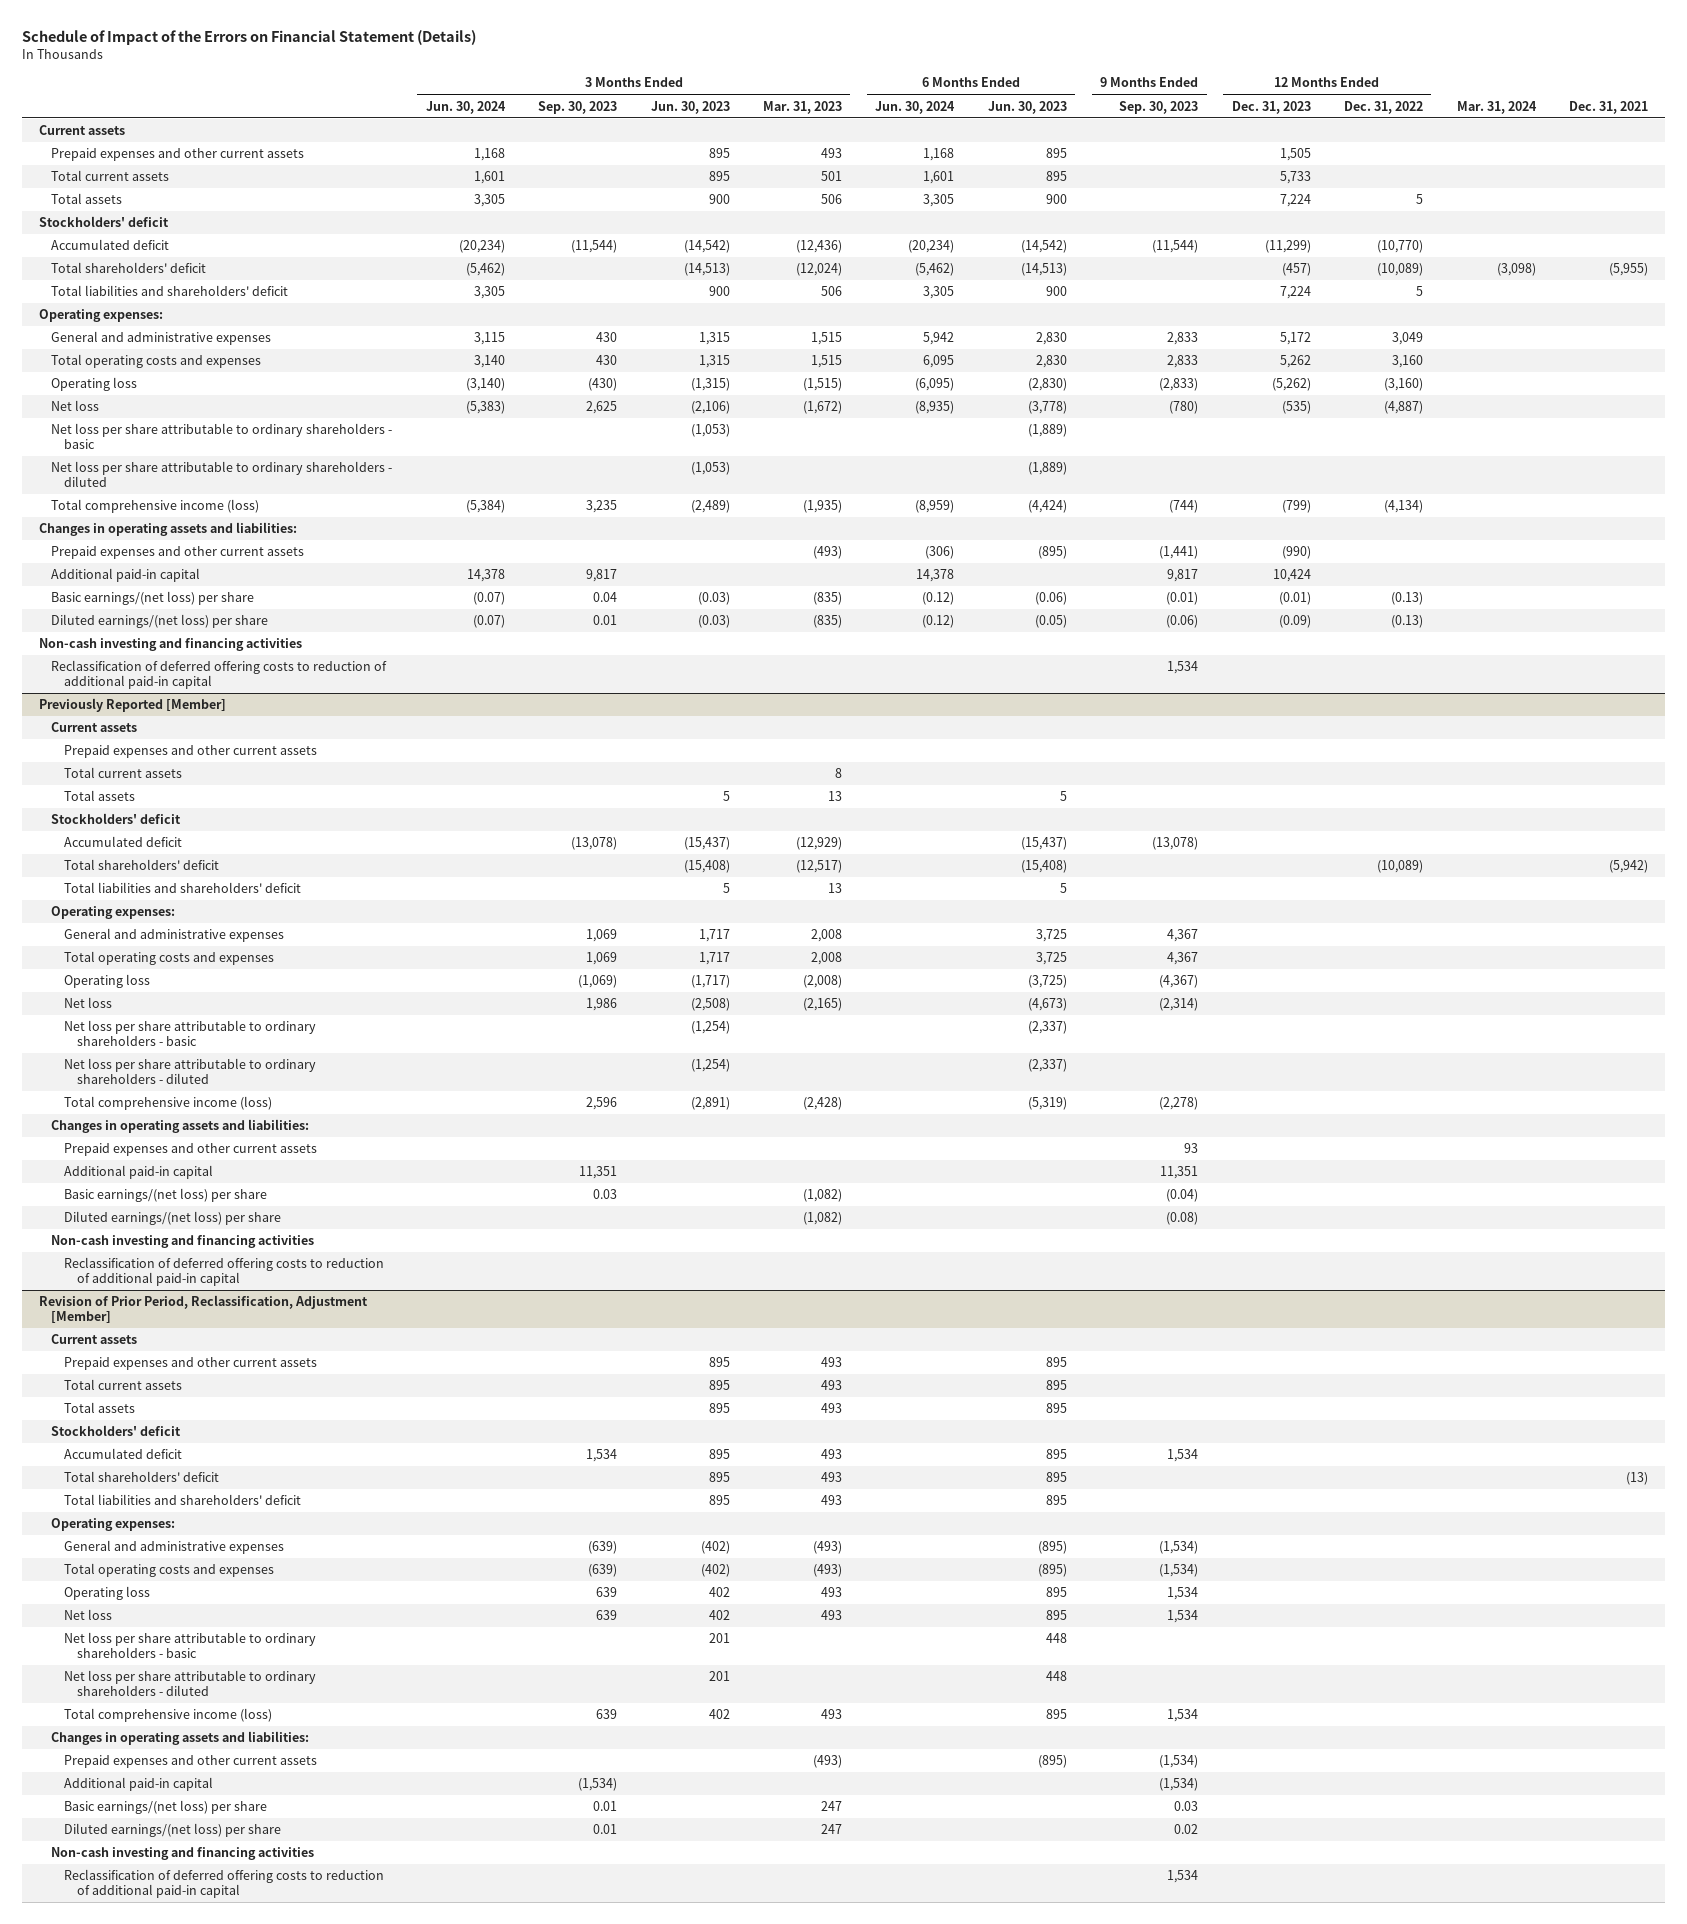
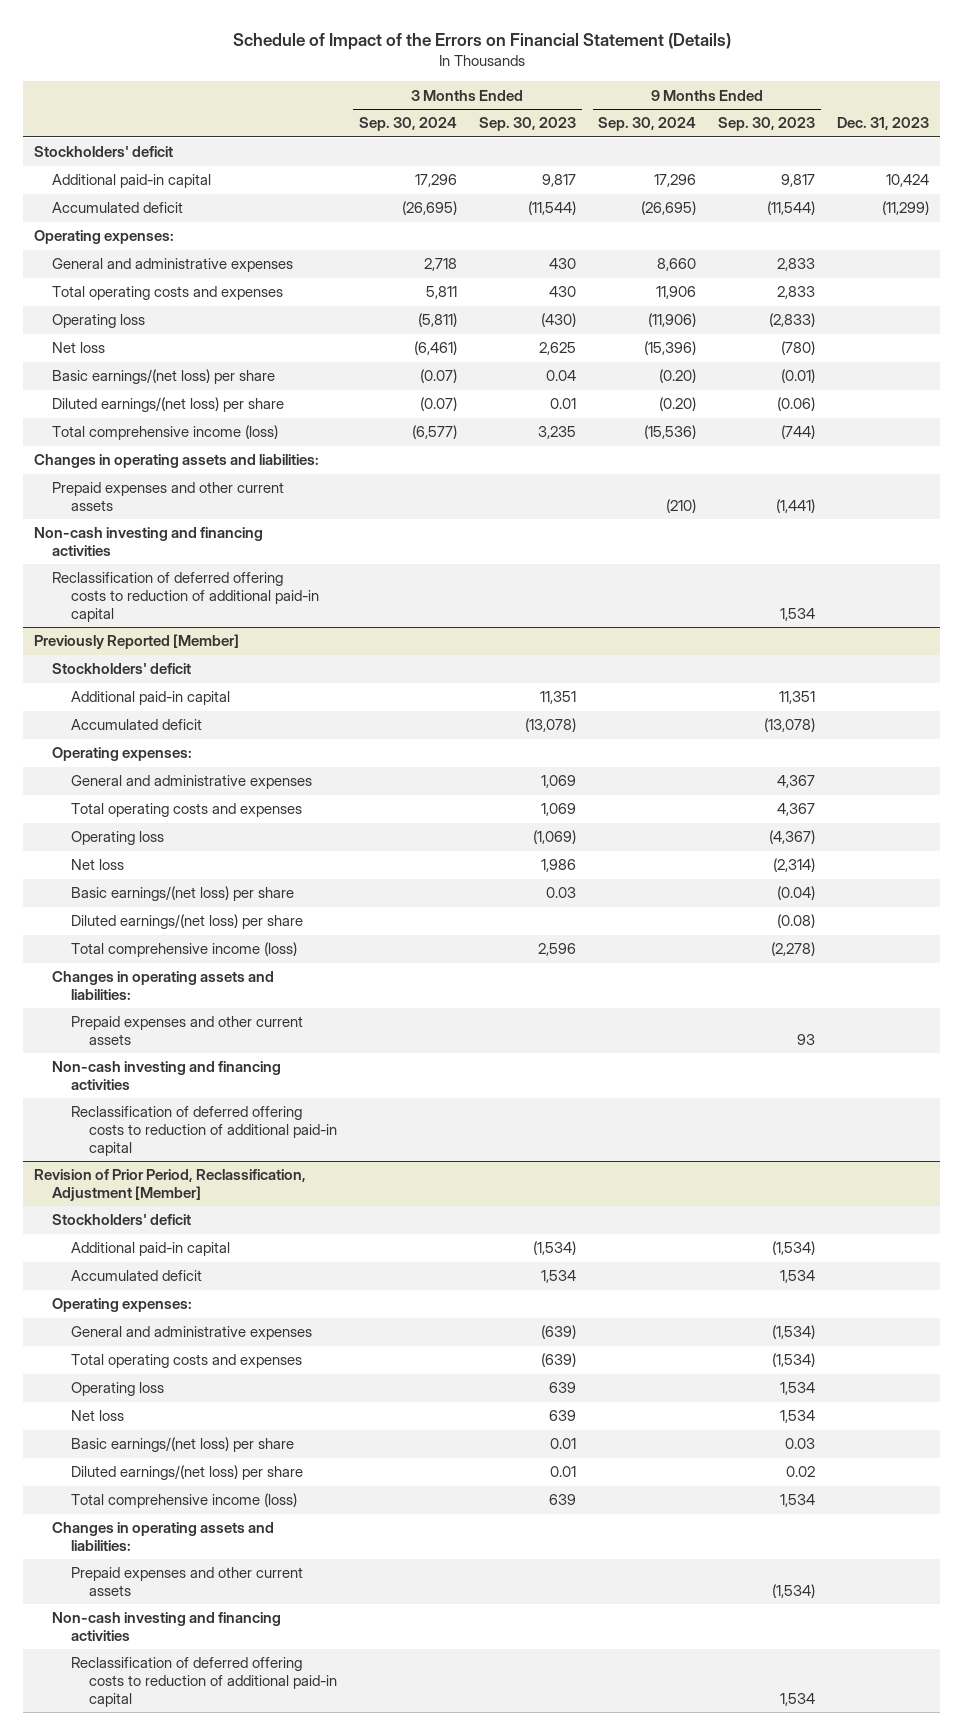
- | 3 Months Ended Jun. 30, 2024 | 3 Months Ended Sep. 30, 2023 | 3 Months Ended Jun. 30, 2023 | 3 Months Ended Mar. 31, 2023 | 6 Months Ended Jun. 30, 2024 | 6 Months Ended Jun. 30, 2023 | 9 Months Ended Sep. 30, 2023 | 12 Months Ended Dec. 31, 2023 | 12 Months Ended Dec. 31, 2022 | Mar. 31, 2024 | Dec. 31, 2021
+ | 3 Months Ended Sep. 30, 2024 | 3 Months Ended Sep. 30, 2023 | 9 Months Ended Sep. 30, 2024 | 9 Months Ended Sep. 30, 2023 | Dec. 31, 2023
- Current assets
- Prepaid expenses and other current assets | 1,168 | | 895 | 493 | 1,168 | 895 | | 1,505 | | |
- Total current assets | 1,601 | | 895 | 501 | 1,601 | 895 | | 5,733 | | |
- Total assets | 3,305 | | 900 | 506 | 3,305 | 900 | | 7,224 | 5 | |
moved up: Additional paid-in capital | 17,296 | 9,817 | 17,296 | 9,817 | 10,424
- Total shareholders' deficit | (5,462) | | (14,513) | (12,024) | (5,462) | (14,513) | | (457) | (10,089) | (3,098) | (5,955)
- Total liabilities and shareholders' deficit | 3,305 | | 900 | 506 | 3,305 | 900 | | 7,224 | 5 | |
- Net loss per share attributable to ordinary shareholders - basic | | | (1,053) | | | (1,889) | | | | |
- Net loss per share attributable to ordinary shareholders - diluted | | | (1,053) | | | (1,889) | | | | |
moved up: Basic earnings/(net loss) per share | (0.07) | 0.04 | (0.20) | (0.01) |
moved up: Diluted earnings/(net loss) per share | (0.07) | 0.01 | (0.20) | (0.06) |
@ Previously Reported [Member]
- Current assets
- Prepaid expenses and other current assets
- Total current assets | | | | 8 | | | | | | |
- Total assets | | | 5 | 13 | | 5 | | | | |
moved up: Additional paid-in capital | | 11,351 | | 11,351 |
- Total shareholders' deficit | | | (15,408) | (12,517) | | (15,408) | | | (10,089) | | (5,942)
- Total liabilities and shareholders' deficit | | | 5 | 13 | | 5 | | | | |
- Net loss per share attributable to ordinary shareholders - basic | | | (1,254) | | | (2,337) | | | | |
- Net loss per share attributable to ordinary shareholders - diluted | | | (1,254) | | | (2,337) | | | | |
moved up: Basic earnings/(net loss) per share | | 0.03 | | (0.04) |
moved up: Diluted earnings/(net loss) per share | | | | (0.08) |
@ Revision of Prior Period, Reclassification, Adjustment [Member]
- Current assets
- Prepaid expenses and other current assets | | | 895 | 493 | | 895 | | | | |
- Total current assets | | | 895 | 493 | | 895 | | | | |
- Total assets | | | 895 | 493 | | 895 | | | | |
moved up: Additional paid-in capital | | (1,534) | | (1,534) |
- Total shareholders' deficit | | | 895 | 493 | | 895 | | | | | (13)
- Total liabilities and shareholders' deficit | | | 895 | 493 | | 895 | | | | |
- Net loss per share attributable to ordinary shareholders - basic | | | 201 | | | 448 | | | | |
- Net loss per share attributable to ordinary shareholders - diluted | | | 201 | | | 448 | | | | |
moved up: Basic earnings/(net loss) per share | | 0.01 | | 0.03 |
moved up: Diluted earnings/(net loss) per share | | 0.01 | | 0.02 |

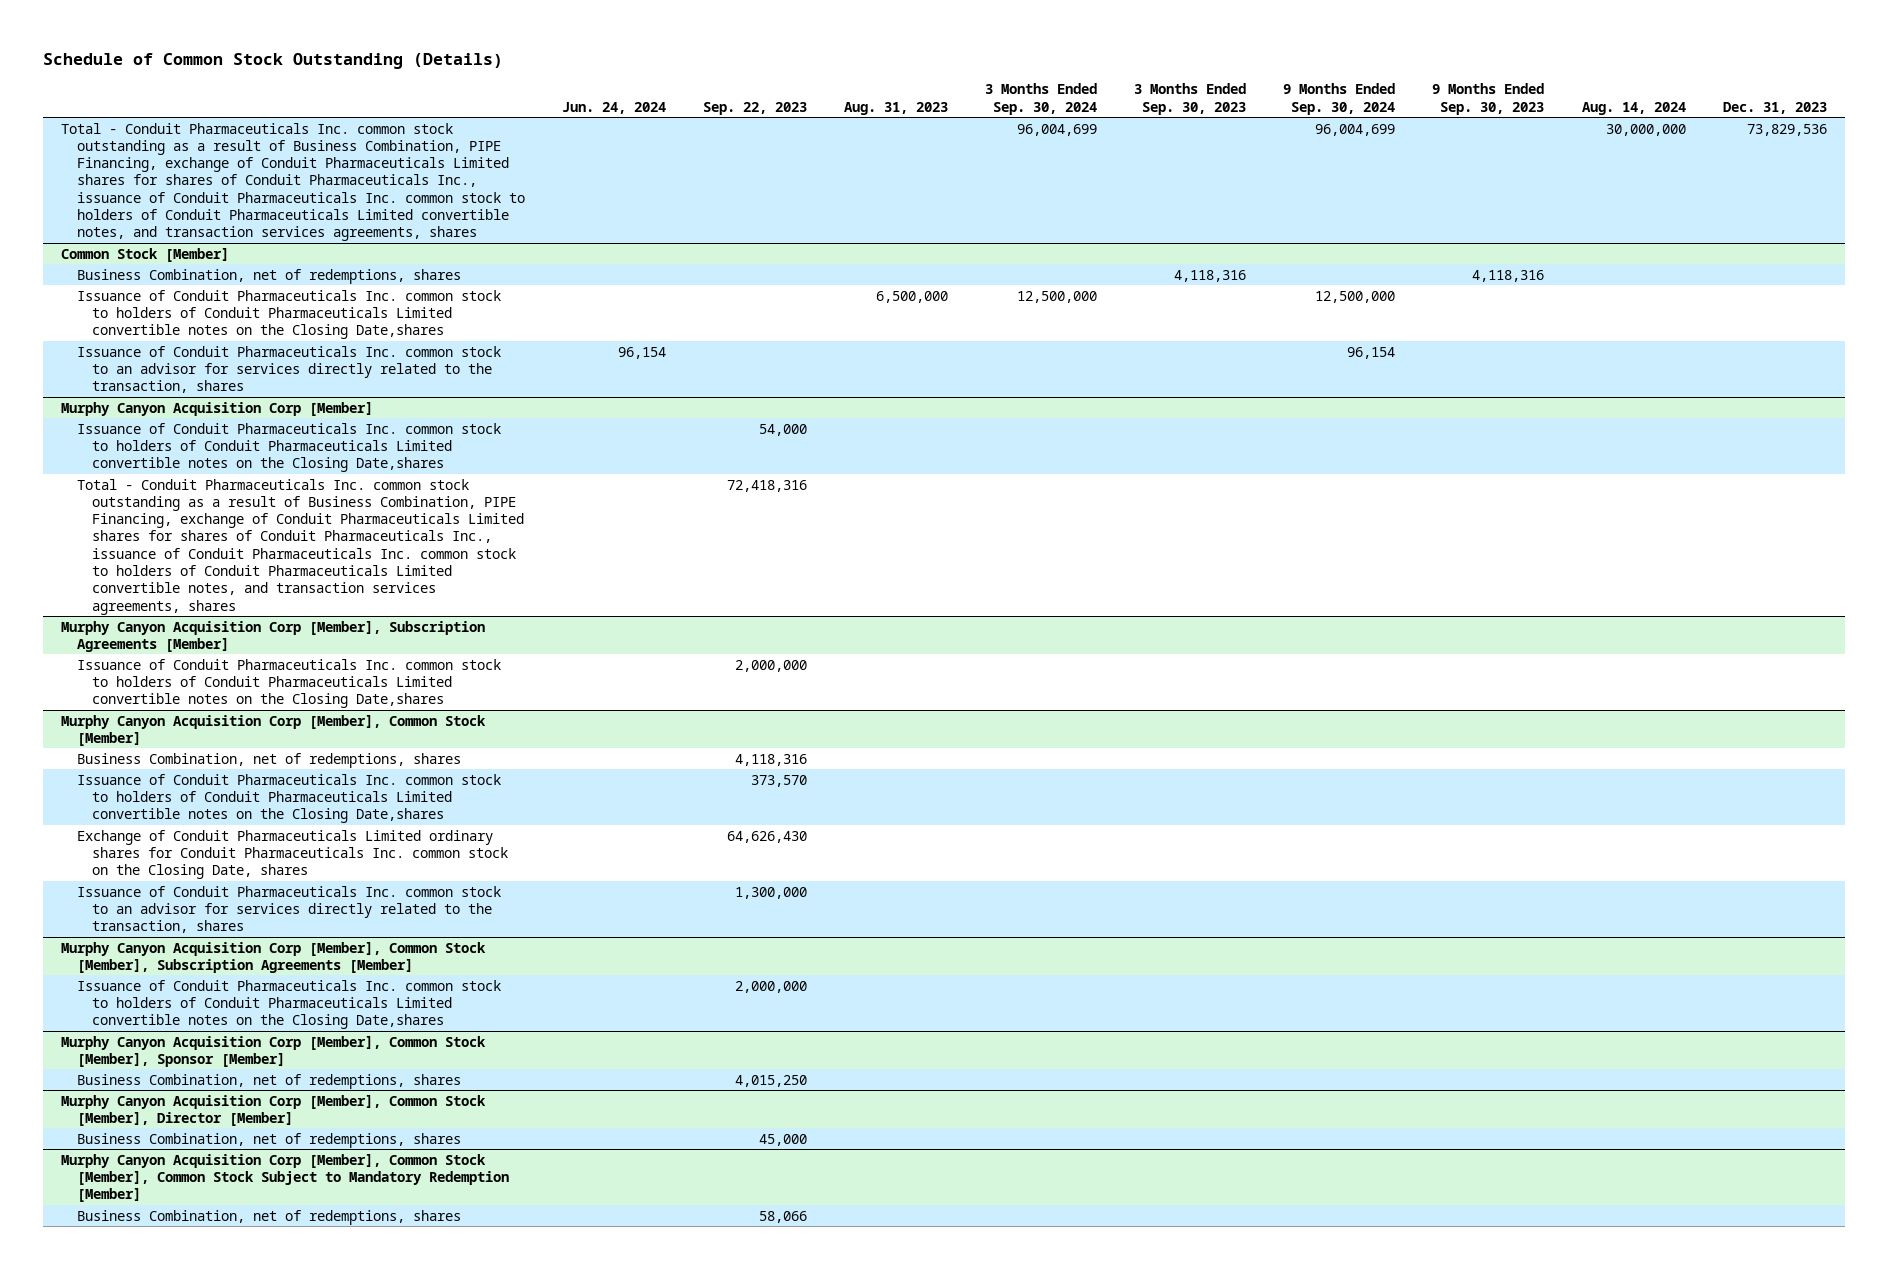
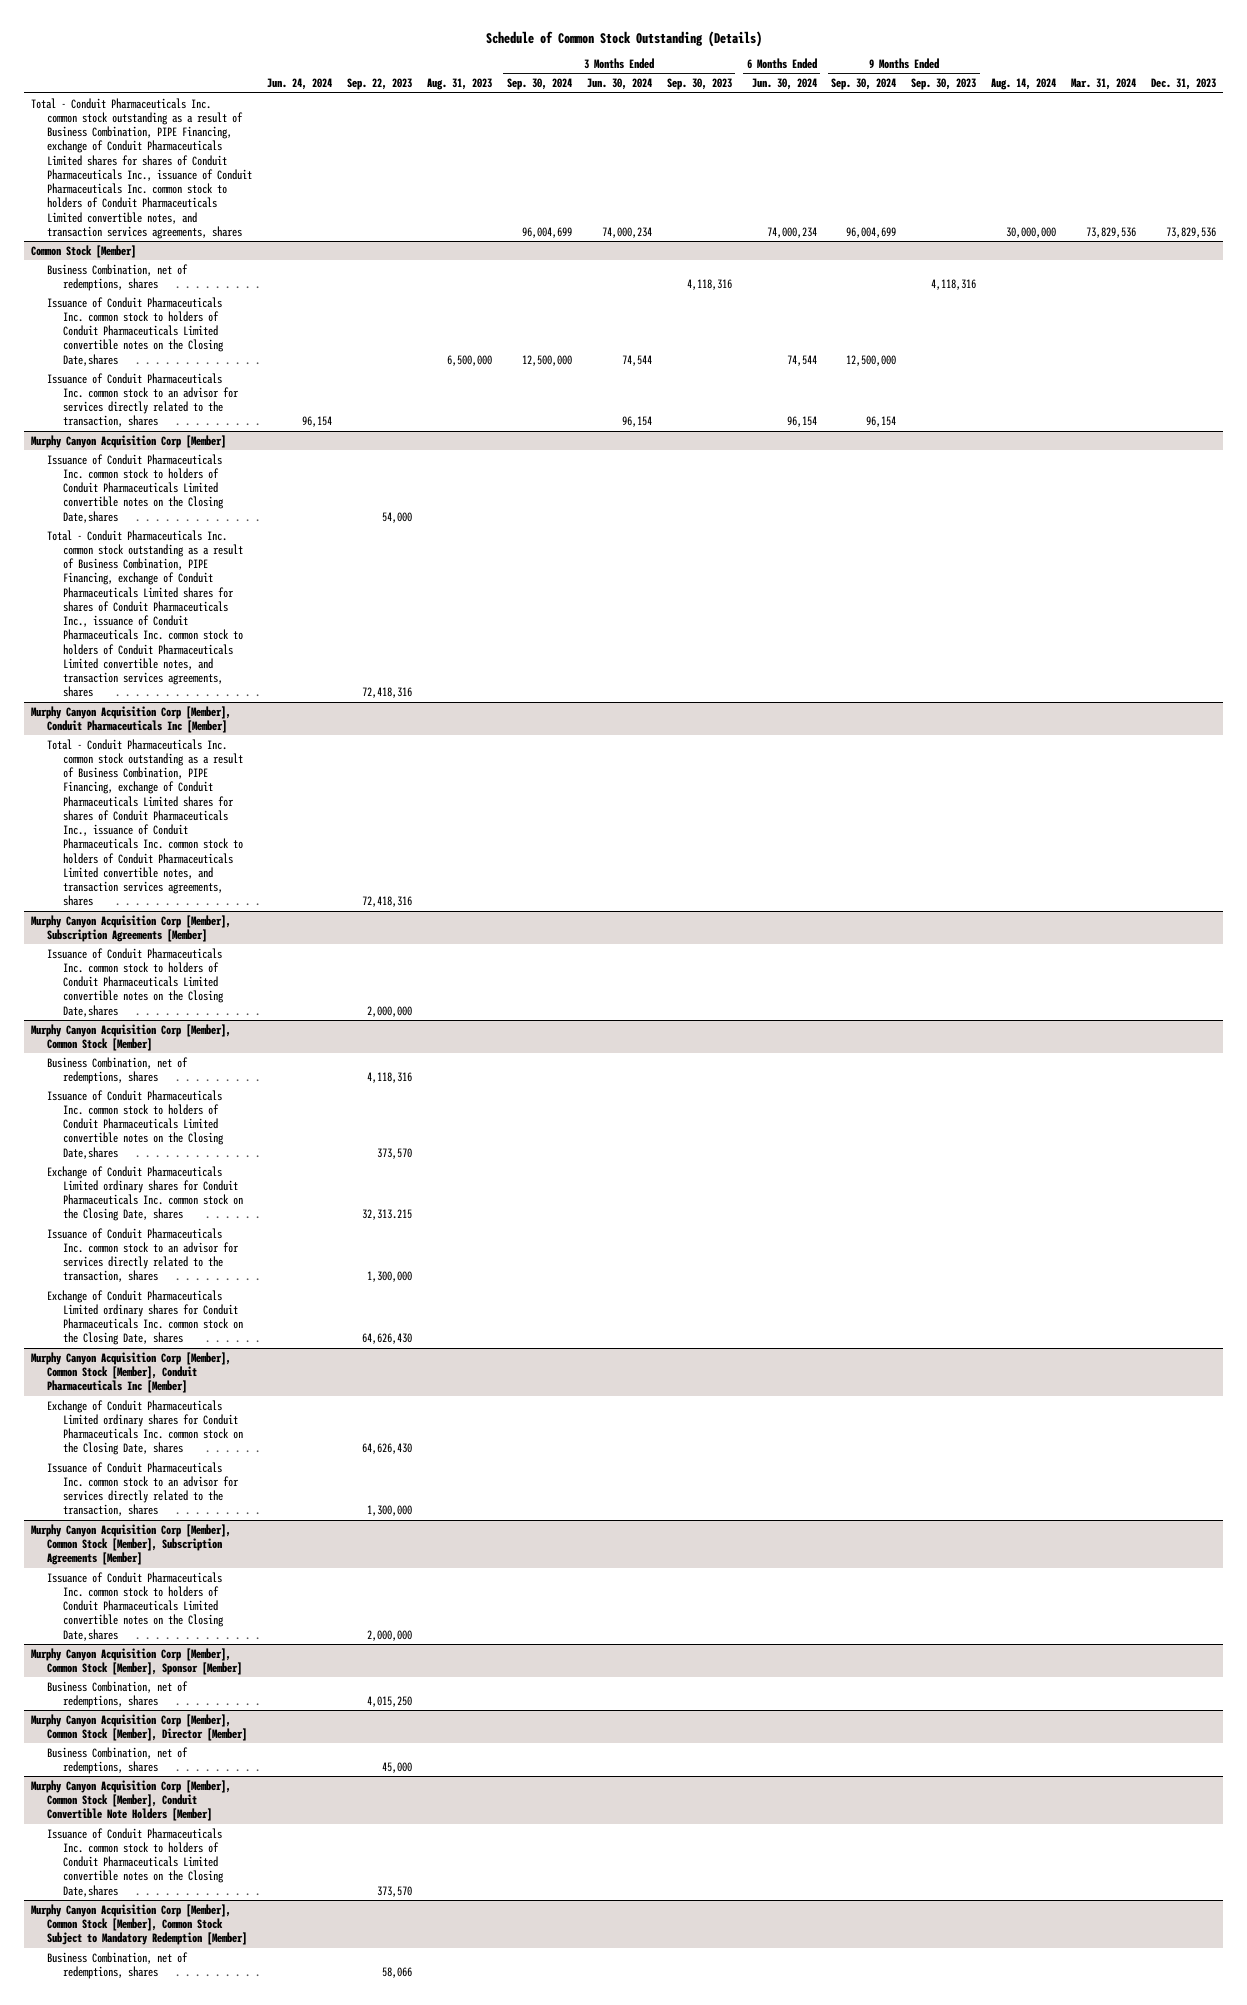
- | Jun. 24, 2024 | Sep. 22, 2023 | Aug. 31, 2023 | 3 Months Ended Sep. 30, 2024 | 3 Months Ended Sep. 30, 2023 | 9 Months Ended Sep. 30, 2024 | 9 Months Ended Sep. 30, 2023 | Aug. 14, 2024 | Dec. 31, 2023
+ | Jun. 24, 2024 | Sep. 22, 2023 | Aug. 31, 2023 | 3 Months Ended Sep. 30, 2024 | 3 Months Ended Jun. 30, 2024 | 3 Months Ended Sep. 30, 2023 | 6 Months Ended Jun. 30, 2024 | 9 Months Ended Sep. 30, 2024 | 9 Months Ended Sep. 30, 2023 | Aug. 14, 2024 | Mar. 31, 2024 | Dec. 31, 2023
+ Murphy Canyon Acquisition Corp [Member], Conduit Pharmaceuticals Inc [Member]
+ Total - Conduit Pharmaceuticals Inc. common stock outstanding as a result of Business Combination, PIPE Financing, exchange of Conduit Pharmaceuticals Limited shares for shares of Conduit Pharmaceuticals Inc., issuance of Conduit Pharmaceuticals Inc. common stock to holders of Conduit Pharmaceuticals Limited convertible notes, and transaction services agreements, shares | | 72,418,316 | | | | | | | | | |
@ Murphy Canyon Acquisition Corp [Member], Common Stock [Member]
+ Exchange of Conduit Pharmaceuticals Limited ordinary shares for Conduit Pharmaceuticals Inc. common stock on the Closing Date, shares | | 32,313.215 | | | | | | | | | |
+ Issuance of Conduit Pharmaceuticals Inc. common stock to an advisor for services directly related to the transaction, shares | | 1,300,000 | | | | | | | | | |
+ Murphy Canyon Acquisition Corp [Member], Common Stock [Member], Conduit Pharmaceuticals Inc [Member]
+ Exchange of Conduit Pharmaceuticals Limited ordinary shares for Conduit Pharmaceuticals Inc. common stock on the Closing Date, shares | | 64,626,430 | | | | | | | | | |
+ Murphy Canyon Acquisition Corp [Member], Common Stock [Member], Conduit Convertible Note Holders [Member]
+ Issuance of Conduit Pharmaceuticals Inc. common stock to holders of Conduit Pharmaceuticals Limited convertible notes on the Closing Date,shares | | 373,570 | | | | | | | | | |

